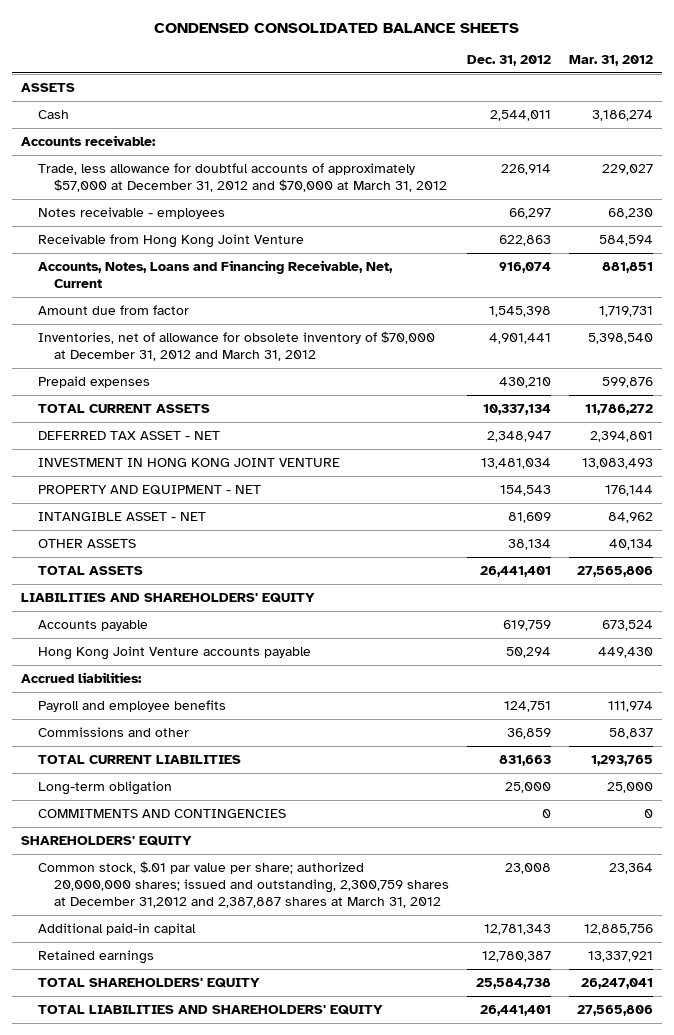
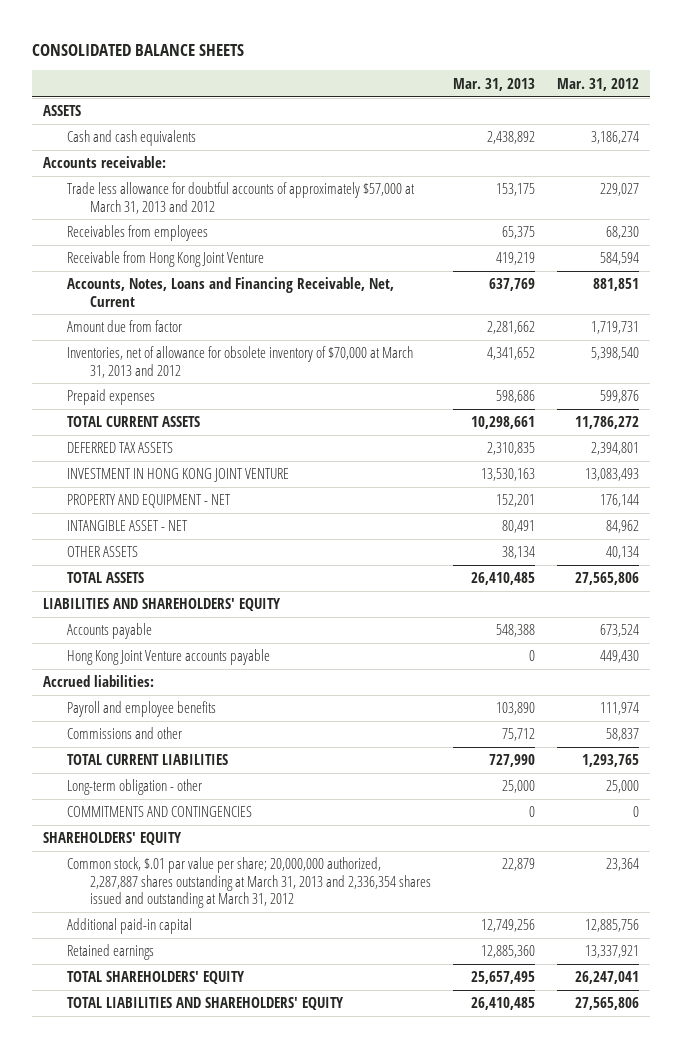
- CONDENSED CONSOLIDATED BALANCE SHEETS
+ CONSOLIDATED BALANCE SHEETS
- | Dec. 31, 2012 | Mar. 31, 2012
+ | Mar. 31, 2013 | Mar. 31, 2012
- Cash | 2,544,011 | 3,186,274
+ Cash and cash equivalents | 2,438,892 | 3,186,274
- Trade, less allowance for doubtful accounts of approximately $57,000 at December 31, 2012 and $70,000 at March 31, 2012 | 226,914 | 229,027
- Notes receivable - employees | 66,297 | 68,230
+ Trade less allowance for doubtful accounts of approximately $57,000 at March 31, 2013 and 2012 | 153,175 | 229,027
+ Receivables from employees | 65,375 | 68,230
- Inventories, net of allowance for obsolete inventory of $70,000 at December 31, 2012 and March 31, 2012 | 4,901,441 | 5,398,540
+ Inventories, net of allowance for obsolete inventory of $70,000 at March 31, 2013 and 2012 | 4,341,652 | 5,398,540
- DEFERRED TAX ASSET - NET | 2,348,947 | 2,394,801
+ DEFERRED TAX ASSETS | 2,310,835 | 2,394,801
- Long-term obligation | 25,000 | 25,000
+ Long-term obligation - other | 25,000 | 25,000
- Common stock, $.01 par value per share; authorized 20,000,000 shares; issued and outstanding, 2,300,759 shares at December 31,2012 and 2,387,887 shares at March 31, 2012 | 23,008 | 23,364
+ Common stock, $.01 par value per share; 20,000,000 authorized, 2,287,887 shares outstanding at March 31, 2013 and 2,336,354 shares issued and outstanding at March 31, 2012 | 22,879 | 23,364

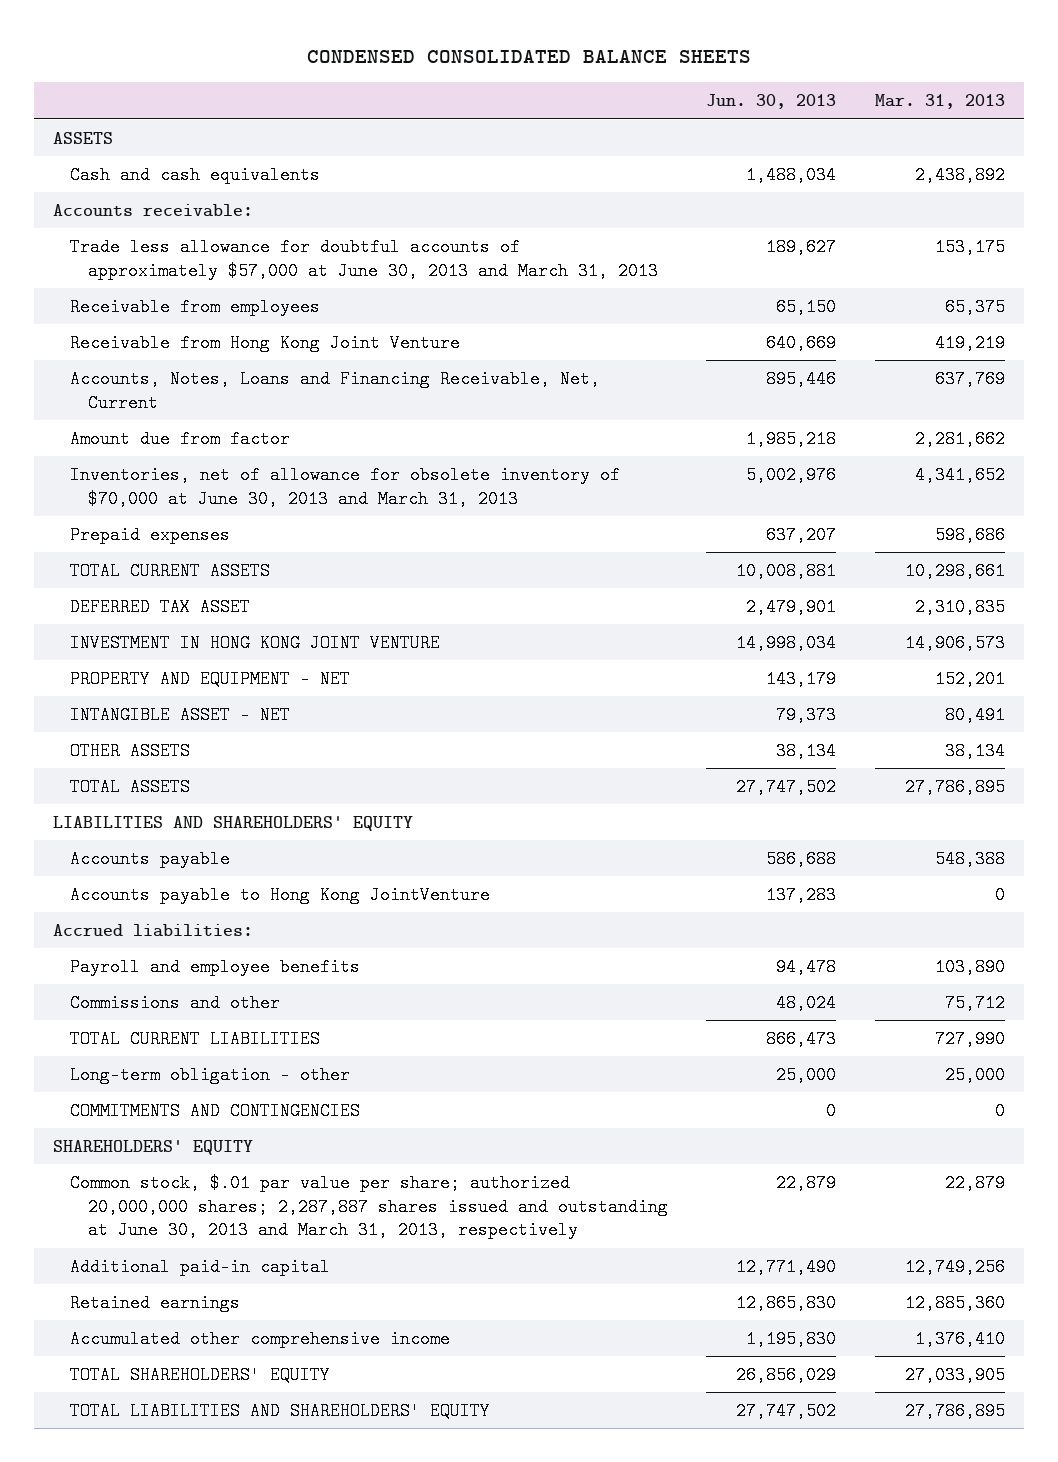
- CONSOLIDATED BALANCE SHEETS
+ CONDENSED CONSOLIDATED BALANCE SHEETS
- | Mar. 31, 2013 | Mar. 31, 2012
+ | Jun. 30, 2013 | Mar. 31, 2013
- Trade less allowance for doubtful accounts of approximately $57,000 at March 31, 2013 and 2012 | 153,175 | 229,027
- Receivables from employees | 65,375 | 68,230
+ Trade less allowance for doubtful accounts of approximately $57,000 at June 30, 2013 and March 31, 2013 | 189,627 | 153,175
+ Receivable from employees | 65,150 | 65,375
- Inventories, net of allowance for obsolete inventory of $70,000 at March 31, 2013 and 2012 | 4,341,652 | 5,398,540
+ Inventories, net of allowance for obsolete inventory of $70,000 at June 30, 2013 and March 31, 2013 | 5,002,976 | 4,341,652
- DEFERRED TAX ASSETS | 2,310,835 | 2,394,801
- INVESTMENT IN HONG KONG JOINT VENTURE | 13,530,163 | 13,083,493
+ DEFERRED TAX ASSET | 2,479,901 | 2,310,835
+ INVESTMENT IN HONG KONG JOINT VENTURE | 14,998,034 | 14,906,573
- TOTAL ASSETS | 26,410,485 | 27,565,806
+ TOTAL ASSETS | 27,747,502 | 27,786,895
- Hong Kong Joint Venture accounts payable | 0 | 449,430
+ Accounts payable to Hong Kong JointVenture | 137,283 | 0
- Common stock, $.01 par value per share; 20,000,000 authorized, 2,287,887 shares outstanding at March 31, 2013 and 2,336,354 shares issued and outstanding at March 31, 2012 | 22,879 | 23,364
+ Common stock, $.01 par value per share; authorized 20,000,000 shares; 2,287,887 shares issued and outstanding at June 30, 2013 and March 31, 2013, respectively | 22,879 | 22,879
- TOTAL SHAREHOLDERS' EQUITY | 25,657,495 | 26,247,041
- TOTAL LIABILITIES AND SHAREHOLDERS' EQUITY | 26,410,485 | 27,565,806
+ Accumulated other comprehensive income | 1,195,830 | 1,376,410
+ TOTAL SHAREHOLDERS' EQUITY | 26,856,029 | 27,033,905
+ TOTAL LIABILITIES AND SHAREHOLDERS' EQUITY | 27,747,502 | 27,786,895

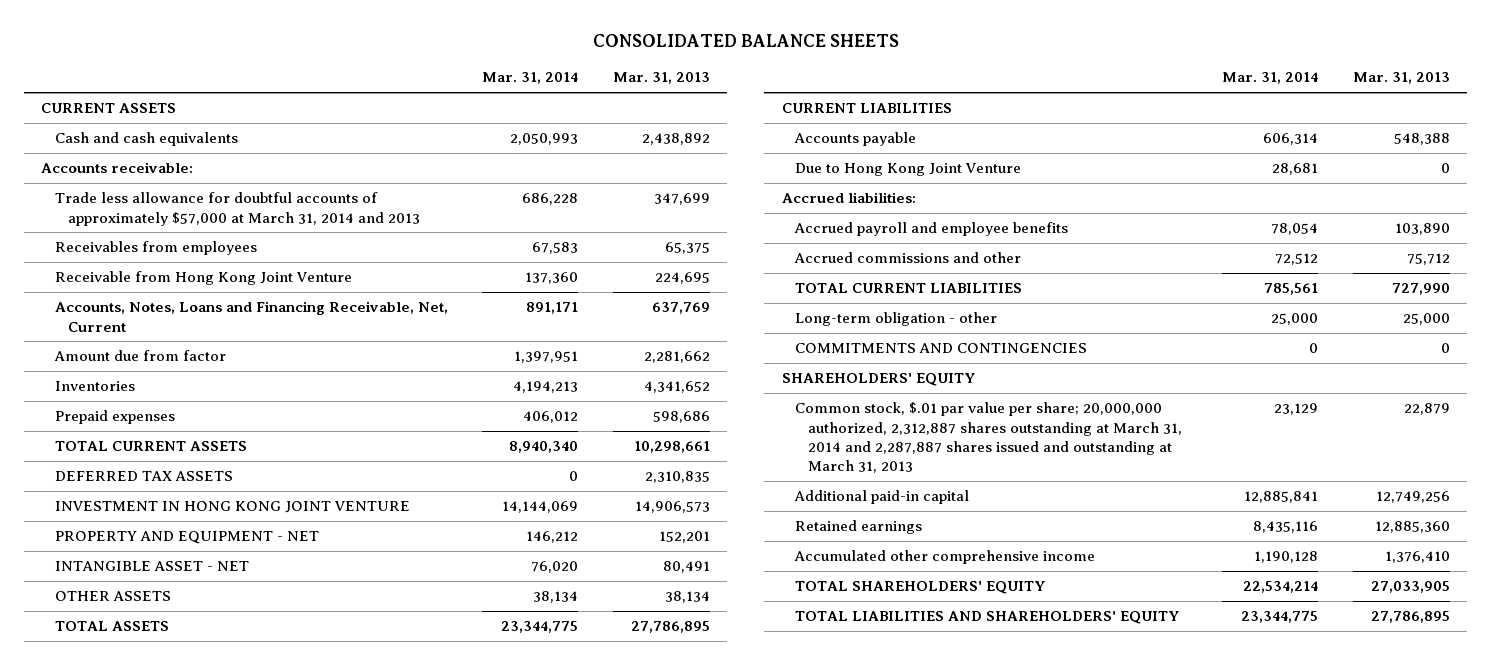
- CONDENSED CONSOLIDATED BALANCE SHEETS
+ CONSOLIDATED BALANCE SHEETS
- | Jun. 30, 2013 | Mar. 31, 2013
+ | Mar. 31, 2014 | Mar. 31, 2013
- ASSETS
+ CURRENT ASSETS
- Trade less allowance for doubtful accounts of approximately $57,000 at June 30, 2013 and March 31, 2013 | 189,627 | 153,175
- Receivable from employees | 65,150 | 65,375
- Receivable from Hong Kong Joint Venture | 640,669 | 419,219
+ Trade less allowance for doubtful accounts of approximately $57,000 at March 31, 2014 and 2013 | 686,228 | 347,699
+ Receivables from employees | 67,583 | 65,375
+ Receivable from Hong Kong Joint Venture | 137,360 | 224,695
- Inventories, net of allowance for obsolete inventory of $70,000 at June 30, 2013 and March 31, 2013 | 5,002,976 | 4,341,652
+ Inventories | 4,194,213 | 4,341,652
- DEFERRED TAX ASSET | 2,479,901 | 2,310,835
+ DEFERRED TAX ASSETS | 0 | 2,310,835
- LIABILITIES AND SHAREHOLDERS' EQUITY
+ CURRENT LIABILITIES
- Accounts payable to Hong Kong JointVenture | 137,283 | 0
+ Due to Hong Kong Joint Venture | 28,681 | 0
- Payroll and employee benefits | 94,478 | 103,890
- Commissions and other | 48,024 | 75,712
+ Accrued payroll and employee benefits | 78,054 | 103,890
+ Accrued commissions and other | 72,512 | 75,712
- Common stock, $.01 par value per share; authorized 20,000,000 shares; 2,287,887 shares issued and outstanding at June 30, 2013 and March 31, 2013, respectively | 22,879 | 22,879
+ Common stock, $.01 par value per share; 20,000,000 authorized, 2,312,887 shares outstanding at March 31, 2014 and 2,287,887 shares issued and outstanding at March 31, 2013 | 23,129 | 22,879

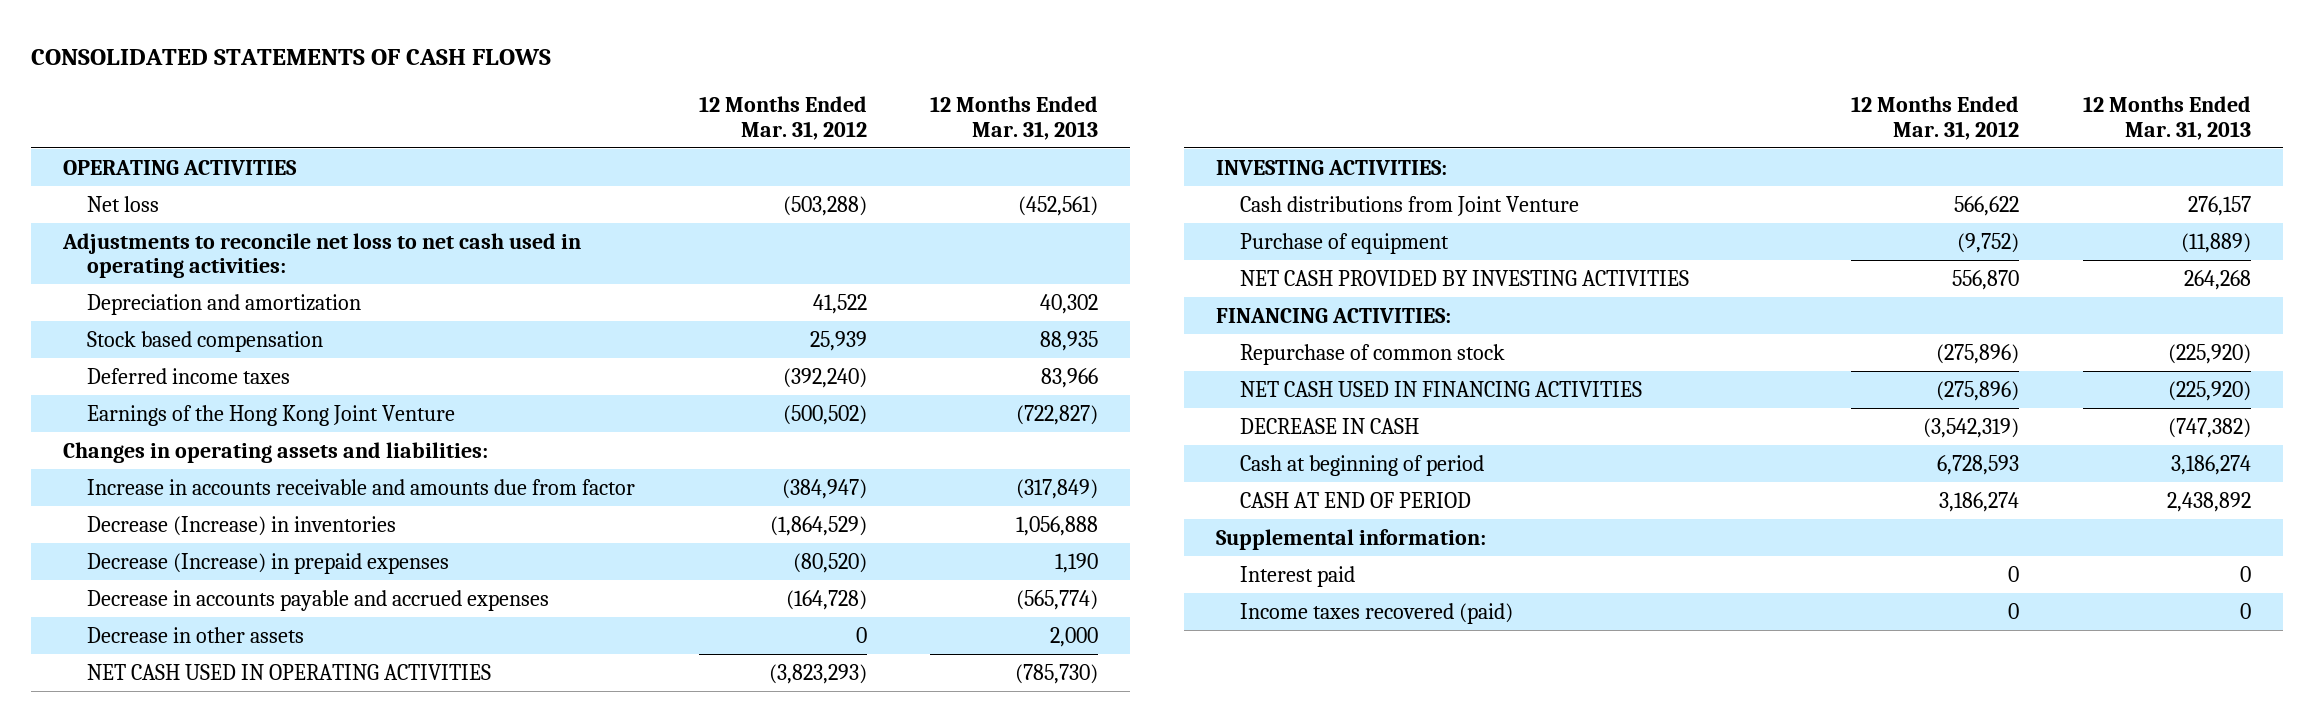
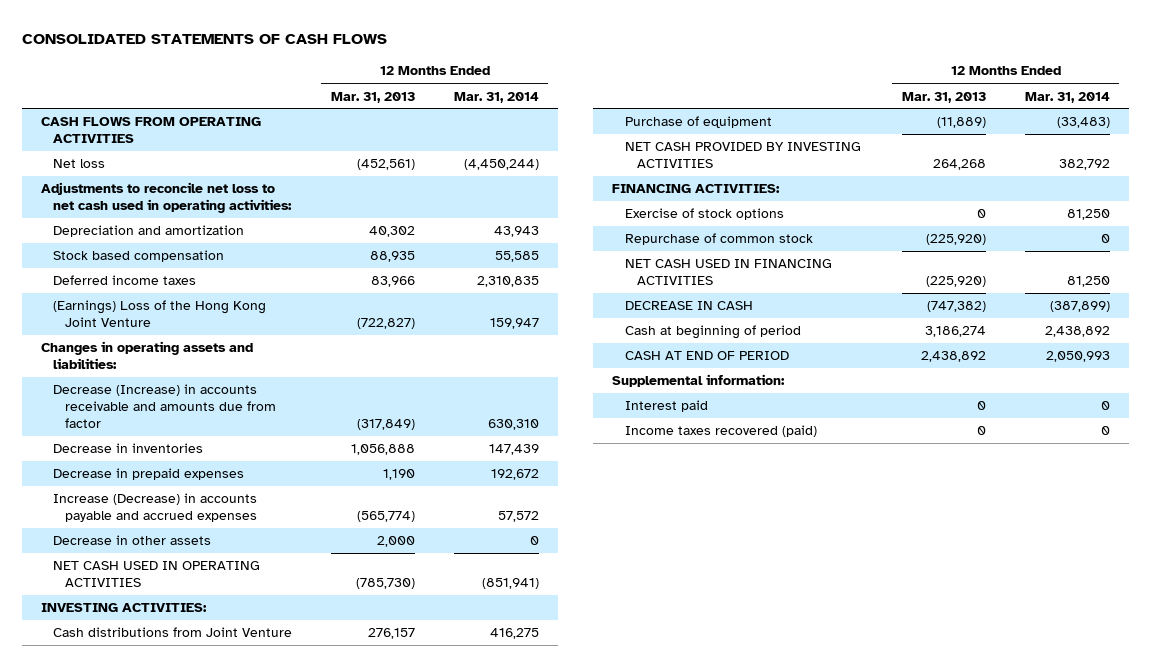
- | 12 Months Ended Mar. 31, 2012 | 12 Months Ended Mar. 31, 2013
+ | 12 Months Ended Mar. 31, 2013 | 12 Months Ended Mar. 31, 2014
- OPERATING ACTIVITIES
+ CASH FLOWS FROM OPERATING ACTIVITIES
- Earnings of the Hong Kong Joint Venture | (500,502) | (722,827)
+ (Earnings) Loss of the Hong Kong Joint Venture | (722,827) | 159,947
- Increase in accounts receivable and amounts due from factor | (384,947) | (317,849)
- Decrease (Increase) in inventories | (1,864,529) | 1,056,888
- Decrease (Increase) in prepaid expenses | (80,520) | 1,190
- Decrease in accounts payable and accrued expenses | (164,728) | (565,774)
+ Decrease (Increase) in accounts receivable and amounts due from factor | (317,849) | 630,310
+ Decrease in inventories | 1,056,888 | 147,439
+ Decrease in prepaid expenses | 1,190 | 192,672
+ Increase (Decrease) in accounts payable and accrued expenses | (565,774) | 57,572
+ Exercise of stock options | 0 | 81,250

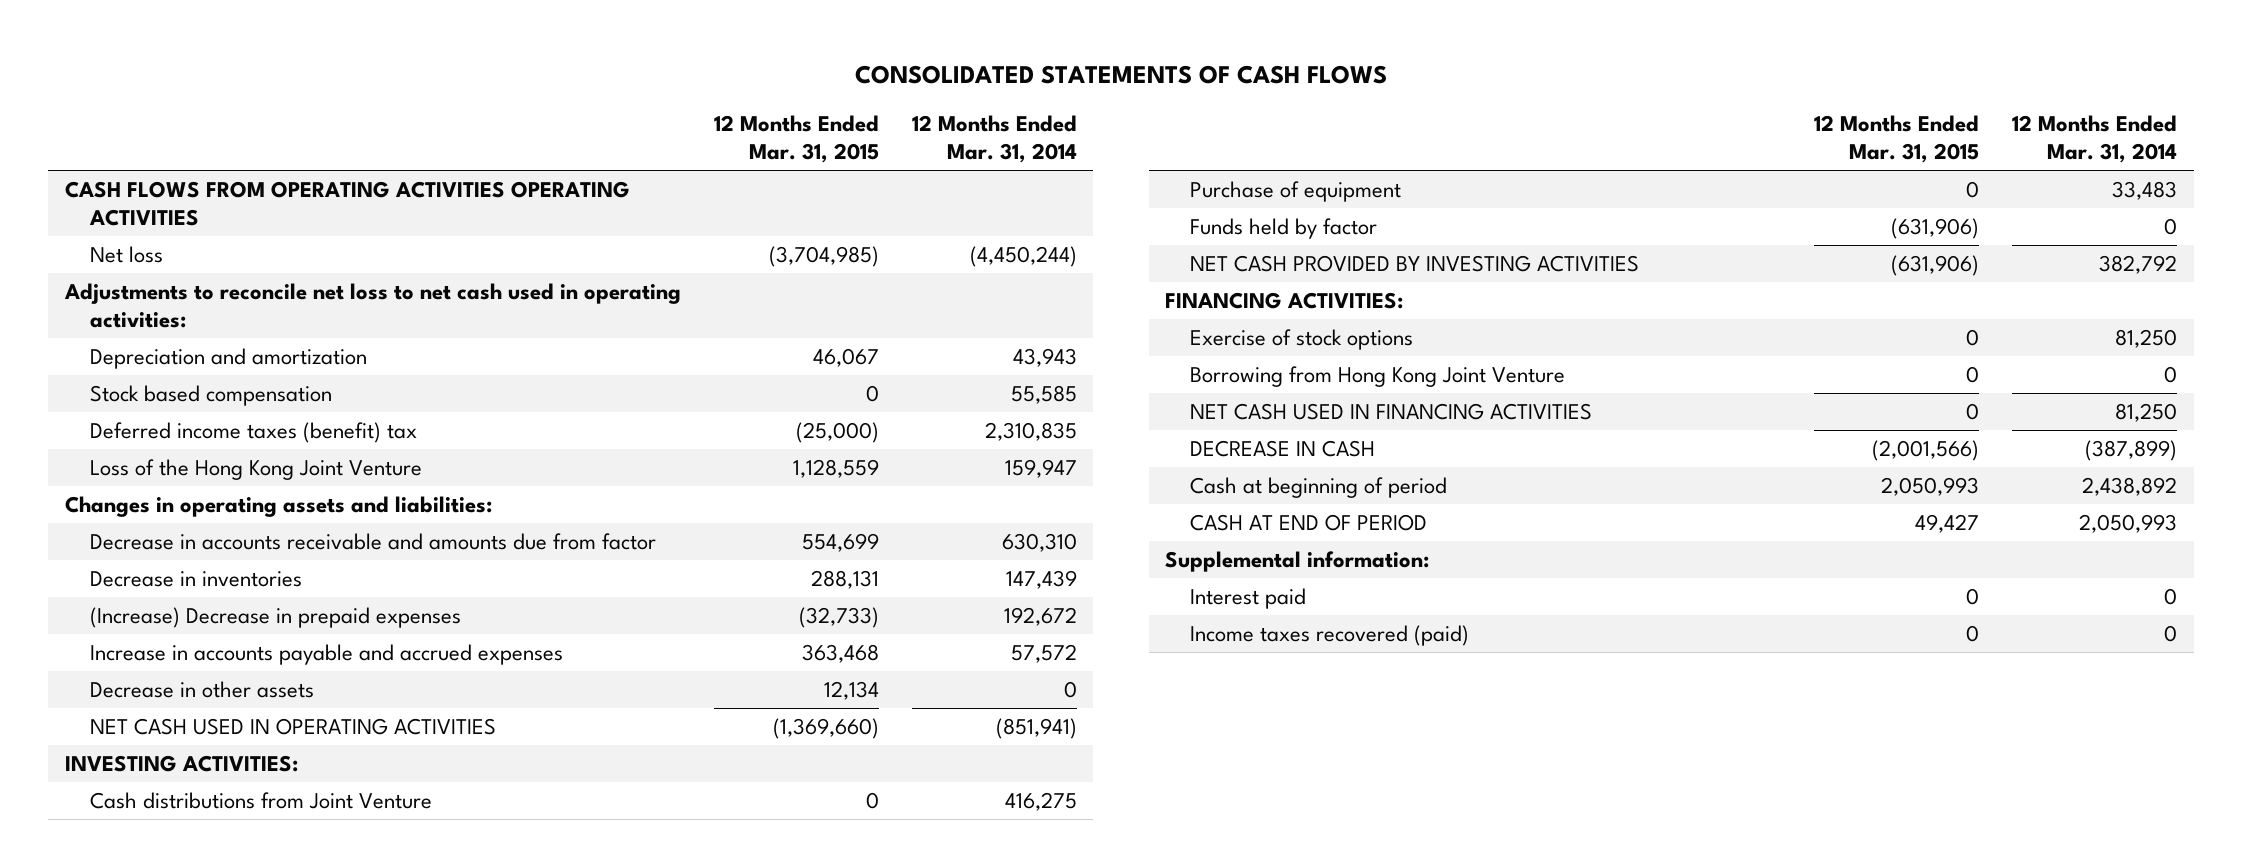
- | 12 Months Ended Mar. 31, 2013 | 12 Months Ended Mar. 31, 2014
+ | 12 Months Ended Mar. 31, 2015 | 12 Months Ended Mar. 31, 2014
- CASH FLOWS FROM OPERATING ACTIVITIES
+ CASH FLOWS FROM OPERATING ACTIVITIES OPERATING ACTIVITIES
- Deferred income taxes | 83,966 | 2,310,835
- (Earnings) Loss of the Hong Kong Joint Venture | (722,827) | 159,947
+ Deferred income taxes (benefit) tax | (25,000) | 2,310,835
+ Loss of the Hong Kong Joint Venture | 1,128,559 | 159,947
- Decrease (Increase) in accounts receivable and amounts due from factor | (317,849) | 630,310
+ Decrease in accounts receivable and amounts due from factor | 554,699 | 630,310
- Decrease in prepaid expenses | 1,190 | 192,672
- Increase (Decrease) in accounts payable and accrued expenses | (565,774) | 57,572
+ (Increase) Decrease in prepaid expenses | (32,733) | 192,672
+ Increase in accounts payable and accrued expenses | 363,468 | 57,572
- Purchase of equipment | (11,889) | (33,483)
+ Purchase of equipment | 0 | 33,483
+ Funds held by factor | (631,906) | 0
- Repurchase of common stock | (225,920) | 0
+ Borrowing from Hong Kong Joint Venture | 0 | 0

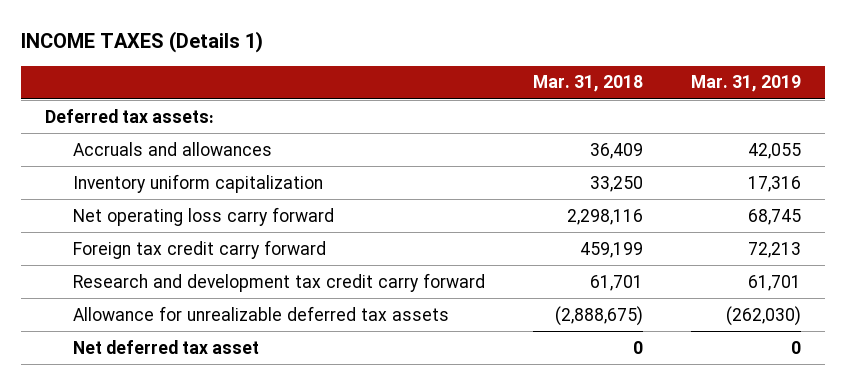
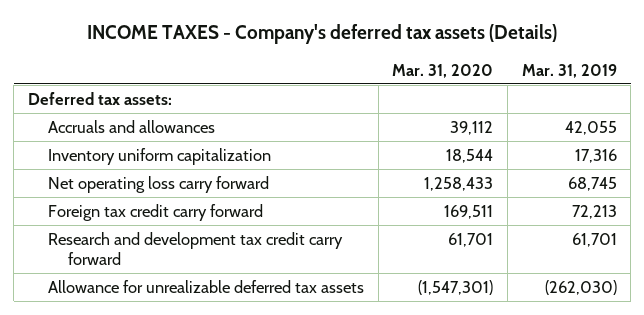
- INCOME TAXES (Details 1)
+ INCOME TAXES - Company's deferred tax assets (Details)
- | Mar. 31, 2018 | Mar. 31, 2019
+ | Mar. 31, 2020 | Mar. 31, 2019
- Net deferred tax asset | 0 | 0

